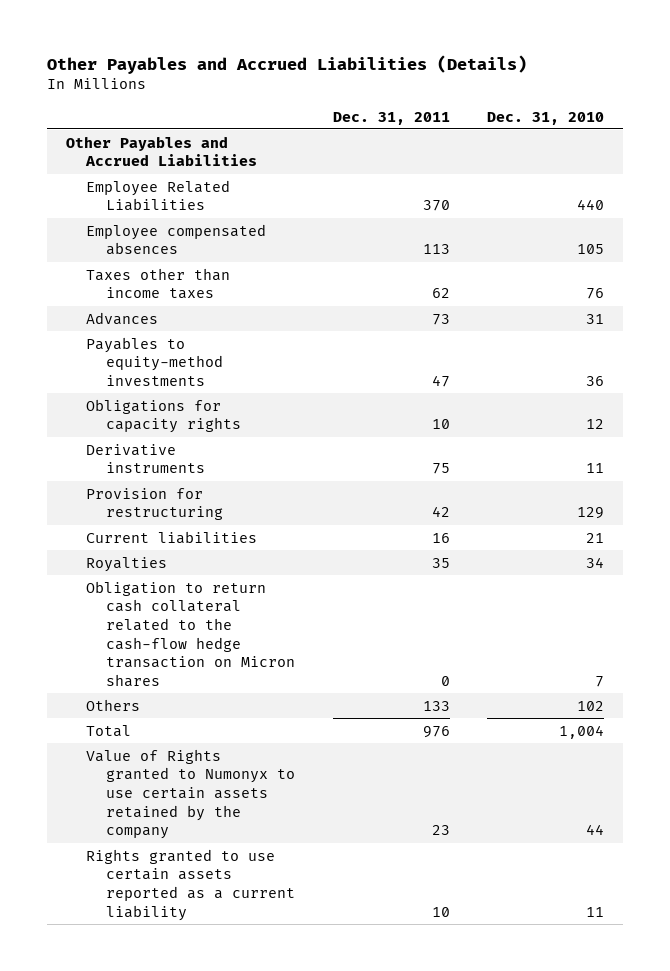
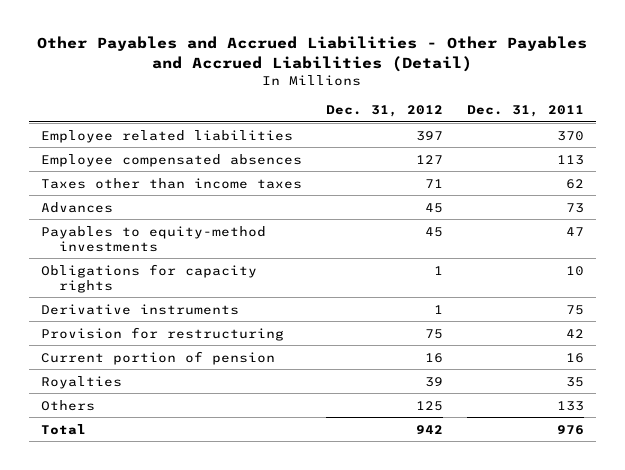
- Other Payables and Accrued Liabilities (Details)
+ Other Payables and Accrued Liabilities - Other Payables and Accrued Liabilities (Detail)
- | Dec. 31, 2011 | Dec. 31, 2010
+ | Dec. 31, 2012 | Dec. 31, 2011
- Other Payables and Accrued Liabilities
- Employee Related Liabilities | 370 | 440
+ Employee related liabilities | 397 | 370
- Current liabilities | 16 | 21
+ Current portion of pension | 16 | 16
- Obligation to return cash collateral related to the cash-flow hedge transaction on Micron shares | 0 | 7
- Value of Rights granted to Numonyx to use certain assets retained by the company | 23 | 44
- Rights granted to use certain assets reported as a current liability | 10 | 11

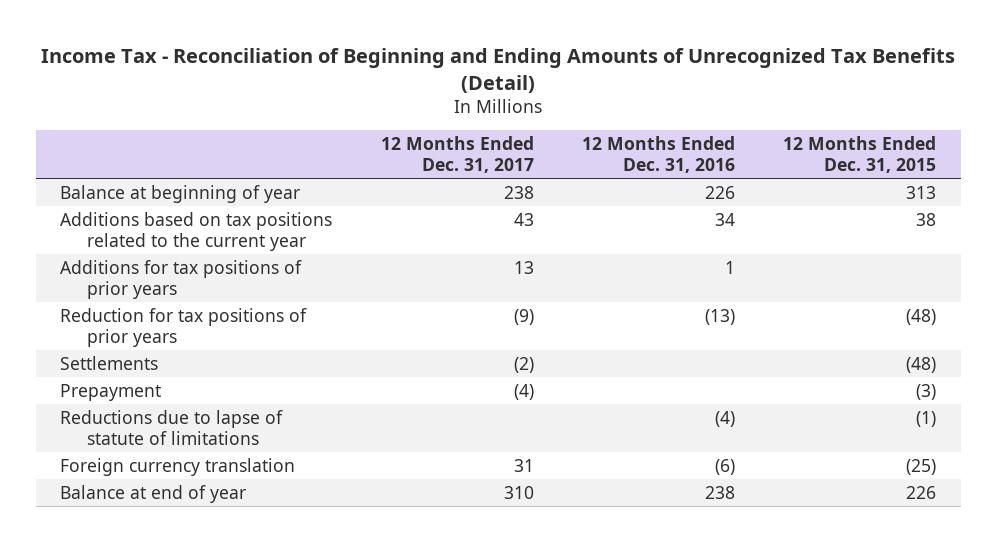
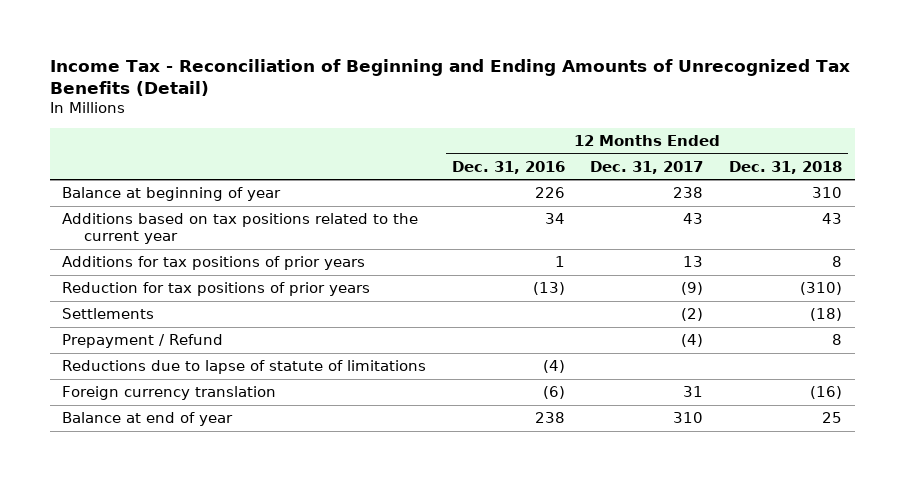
- | 12 Months Ended Dec. 31, 2017 | 12 Months Ended Dec. 31, 2016 | 12 Months Ended Dec. 31, 2015
+ | 12 Months Ended Dec. 31, 2016 | 12 Months Ended Dec. 31, 2017 | 12 Months Ended Dec. 31, 2018
- Prepayment | (4) | | (3)
+ Prepayment / Refund | | (4) | 8

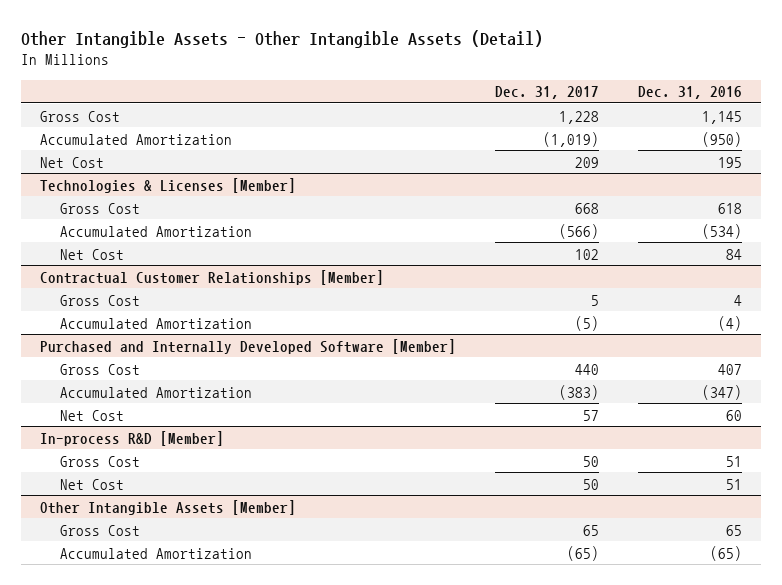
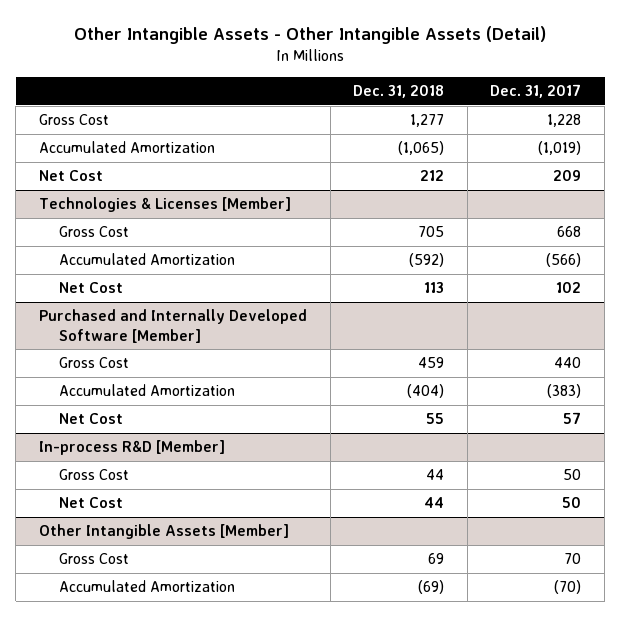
- | Dec. 31, 2017 | Dec. 31, 2016
+ | Dec. 31, 2018 | Dec. 31, 2017
- Contractual Customer Relationships [Member]
- Gross Cost | 5 | 4
- Accumulated Amortization | (5) | (4)
@ Other Intangible Assets [Member]
- Gross Cost | 65 | 65
- Accumulated Amortization | (65) | (65)
+ Gross Cost | 69 | 70
+ Accumulated Amortization | (69) | (70)

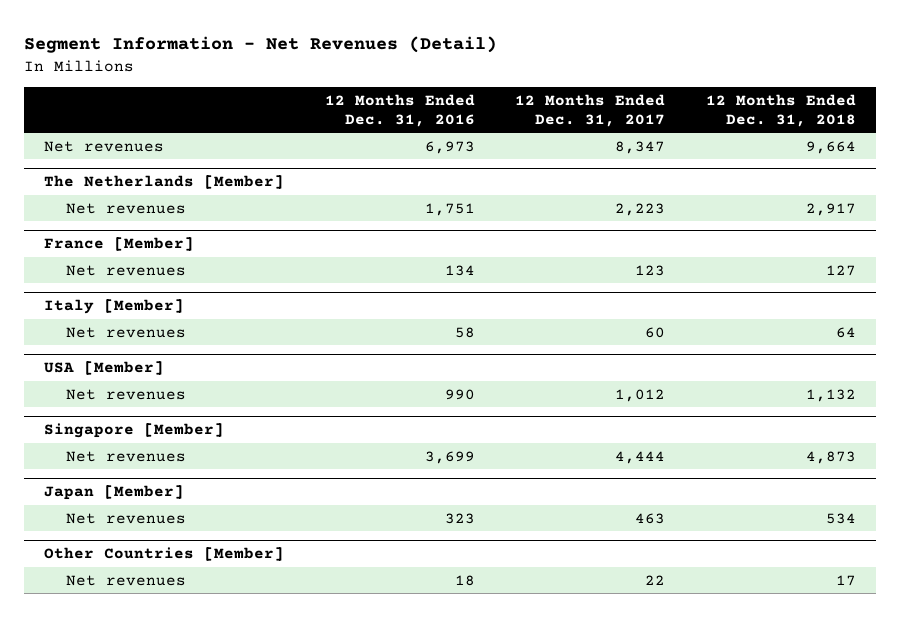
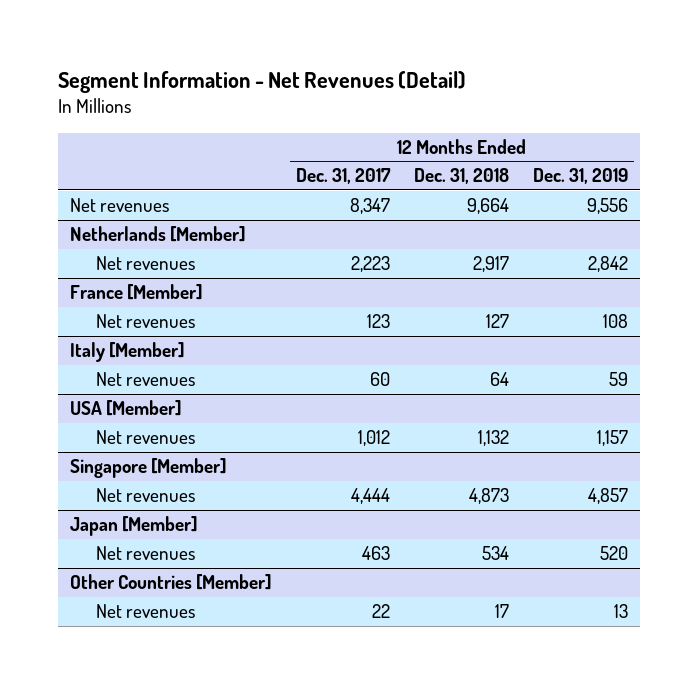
- | 12 Months Ended Dec. 31, 2016 | 12 Months Ended Dec. 31, 2017 | 12 Months Ended Dec. 31, 2018
+ | 12 Months Ended Dec. 31, 2017 | 12 Months Ended Dec. 31, 2018 | 12 Months Ended Dec. 31, 2019
- The Netherlands [Member]
+ Netherlands [Member]

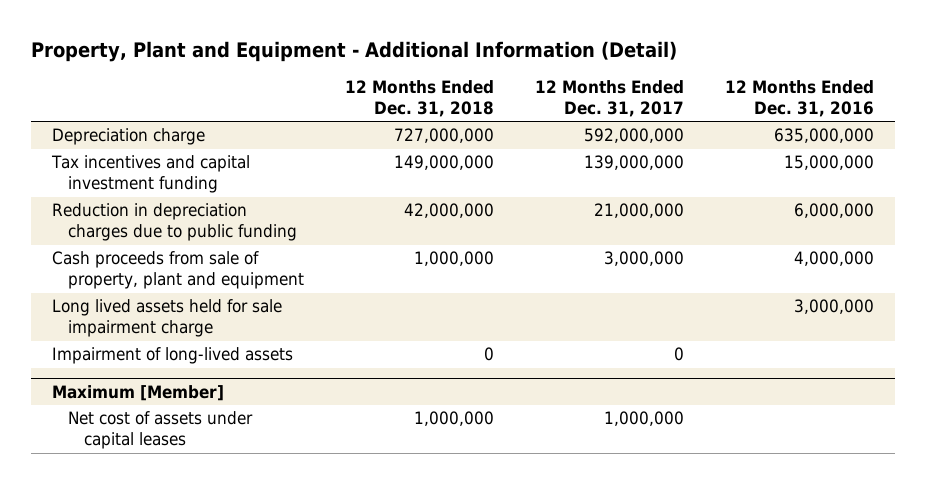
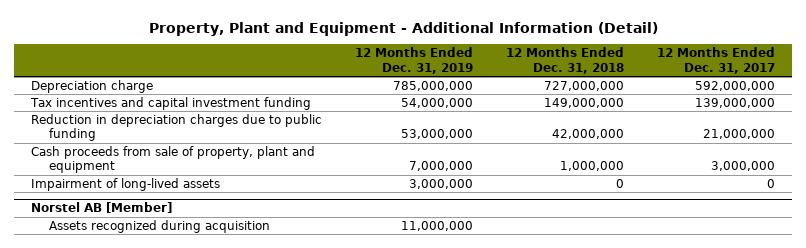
- | 12 Months Ended Dec. 31, 2018 | 12 Months Ended Dec. 31, 2017 | 12 Months Ended Dec. 31, 2016
+ | 12 Months Ended Dec. 31, 2019 | 12 Months Ended Dec. 31, 2018 | 12 Months Ended Dec. 31, 2017
- Long lived assets held for sale impairment charge | | | 3,000,000
- Maximum [Member]
- Net cost of assets under capital leases | 1,000,000 | 1,000,000 |
+ Norstel AB [Member]
+ Assets recognized during acquisition | 11,000,000 | |

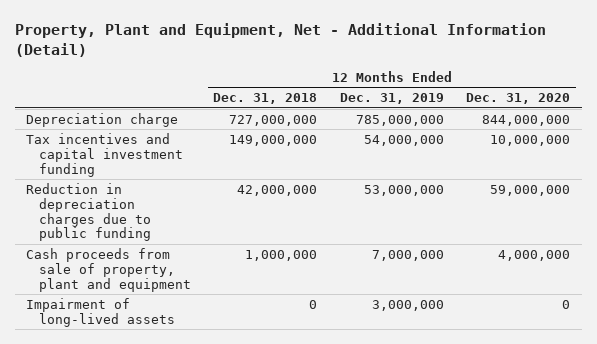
- Property, Plant and Equipment - Additional Information (Detail)
+ Property, Plant and Equipment, Net - Additional Information (Detail)
- | 12 Months Ended Dec. 31, 2019 | 12 Months Ended Dec. 31, 2018 | 12 Months Ended Dec. 31, 2017
+ | 12 Months Ended Dec. 31, 2018 | 12 Months Ended Dec. 31, 2019 | 12 Months Ended Dec. 31, 2020
- Norstel AB [Member]
- Assets recognized during acquisition | 11,000,000 | |

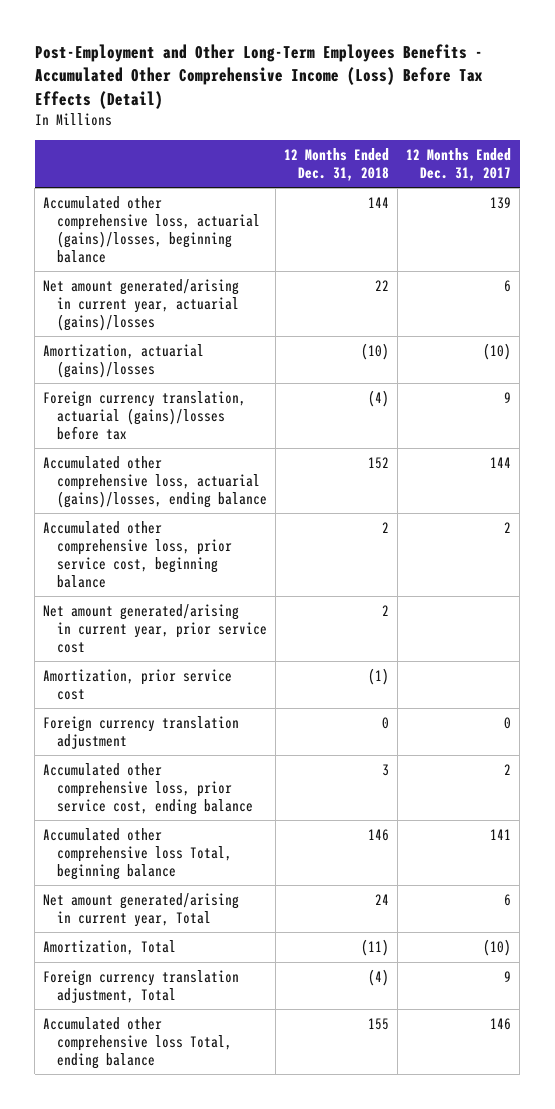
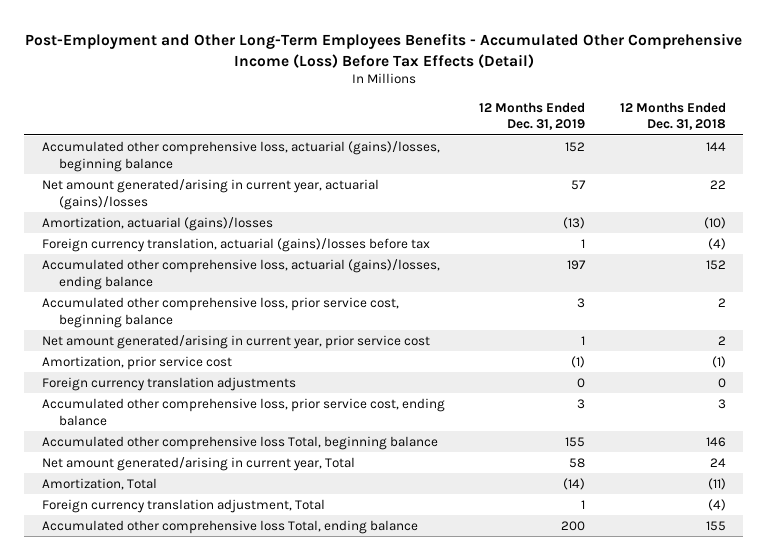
- | 12 Months Ended Dec. 31, 2018 | 12 Months Ended Dec. 31, 2017
+ | 12 Months Ended Dec. 31, 2019 | 12 Months Ended Dec. 31, 2018
- Foreign currency translation adjustment | 0 | 0
+ Foreign currency translation adjustments | 0 | 0

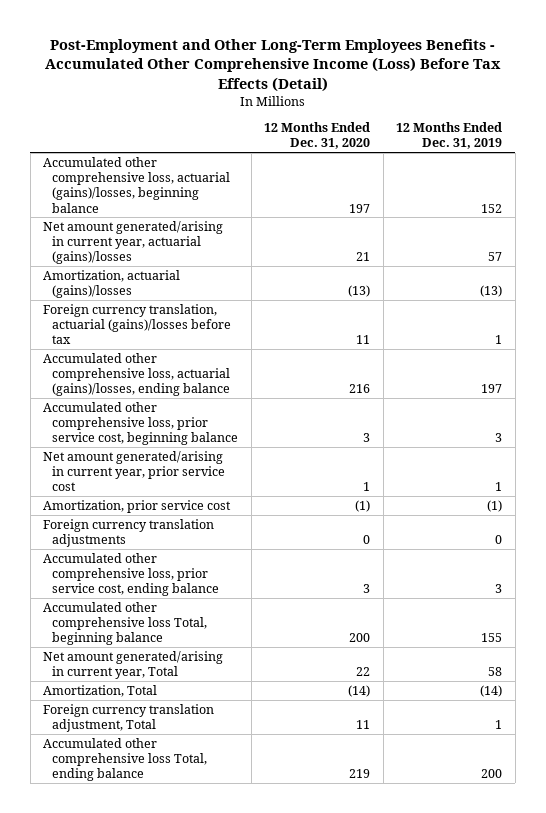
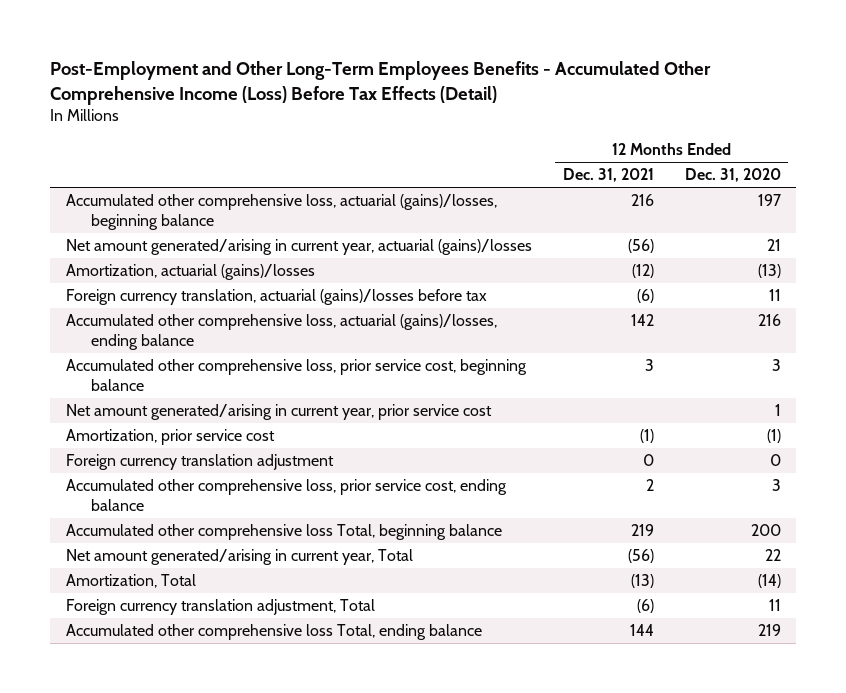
- | 12 Months Ended Dec. 31, 2020 | 12 Months Ended Dec. 31, 2019
+ | 12 Months Ended Dec. 31, 2021 | 12 Months Ended Dec. 31, 2020
- Foreign currency translation adjustments | 0 | 0
+ Foreign currency translation adjustment | 0 | 0

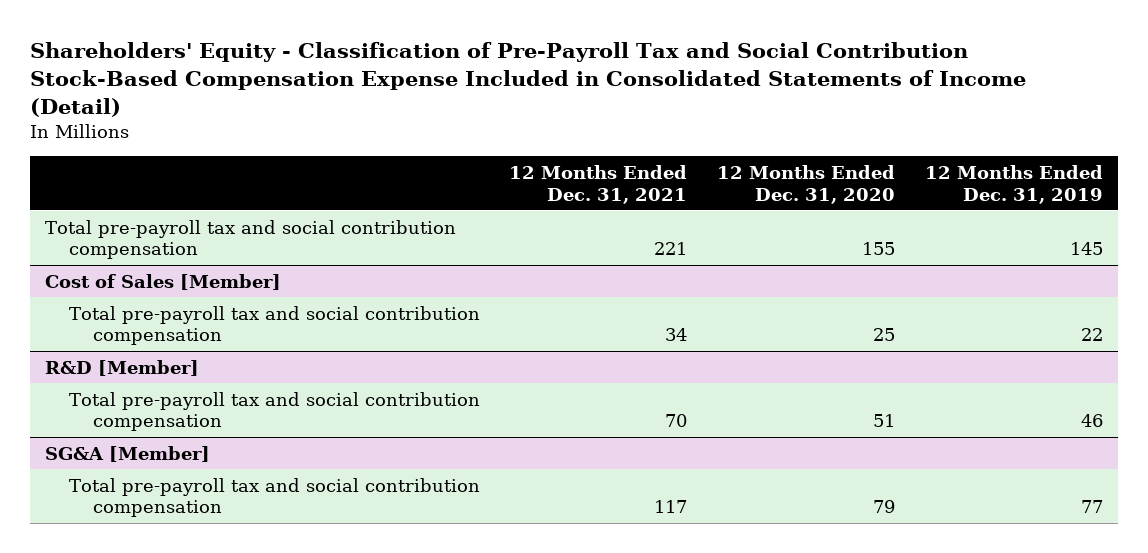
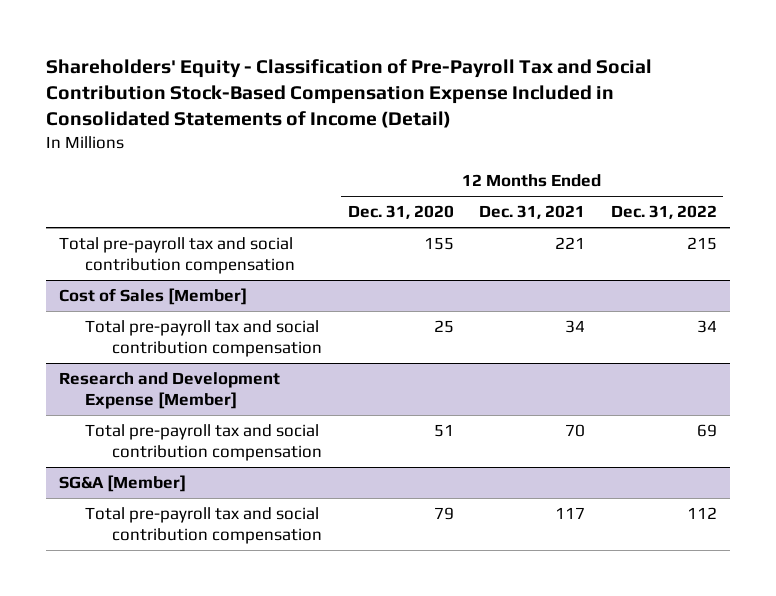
- | 12 Months Ended Dec. 31, 2021 | 12 Months Ended Dec. 31, 2020 | 12 Months Ended Dec. 31, 2019
+ | 12 Months Ended Dec. 31, 2020 | 12 Months Ended Dec. 31, 2021 | 12 Months Ended Dec. 31, 2022
- R&D [Member]
+ Research and Development Expense [Member]

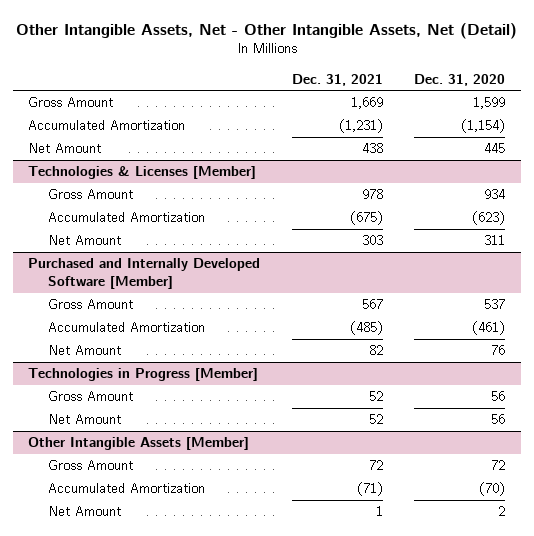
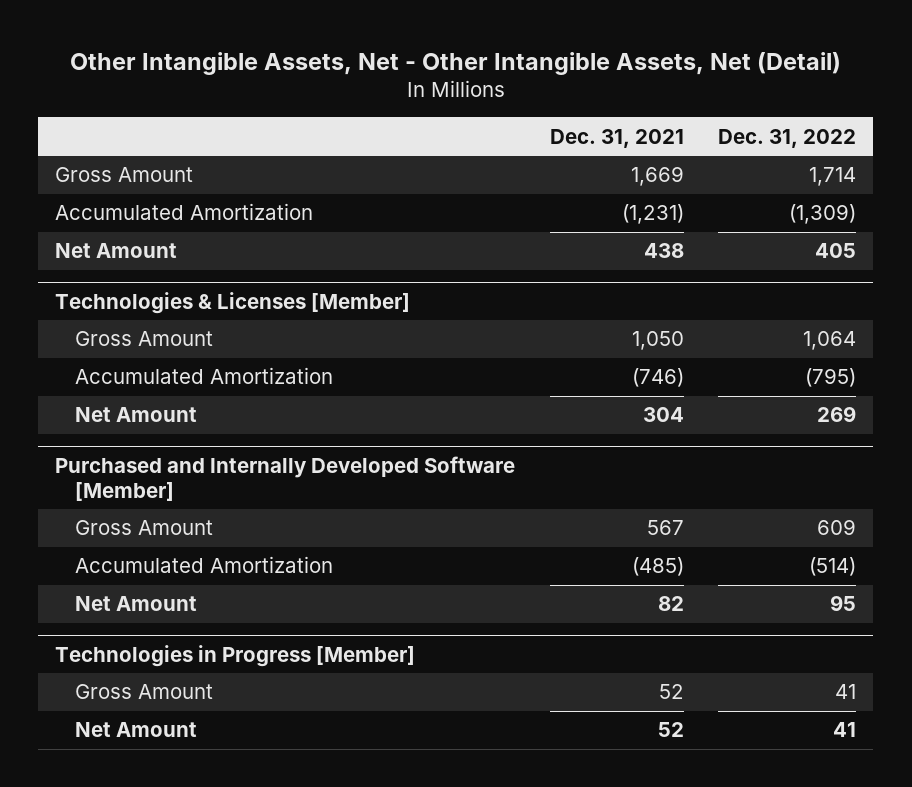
- | Dec. 31, 2021 | Dec. 31, 2020
+ | Dec. 31, 2021 | Dec. 31, 2022
@ Technologies & Licenses [Member]
- Gross Amount | 978 | 934
- Accumulated Amortization | (675) | (623)
- Net Amount | 303 | 311
+ Gross Amount | 1,050 | 1,064
+ Accumulated Amortization | (746) | (795)
+ Net Amount | 304 | 269
- Other Intangible Assets [Member]
- Gross Amount | 72 | 72
- Accumulated Amortization | (71) | (70)
- Net Amount | 1 | 2

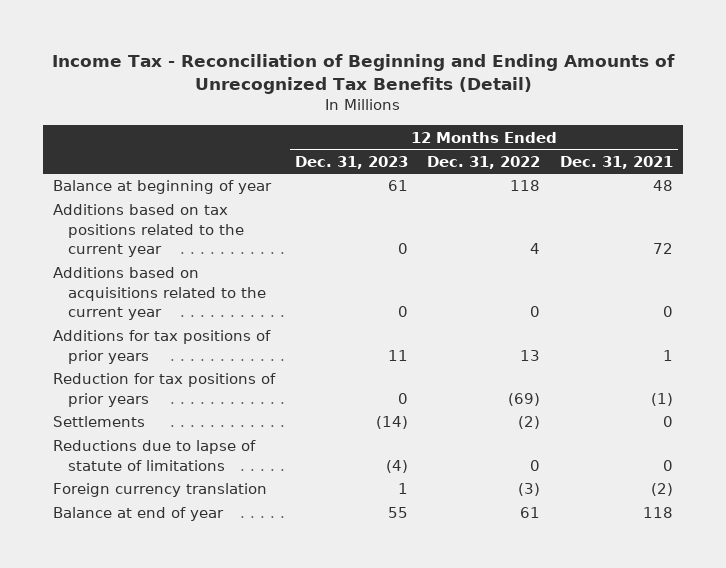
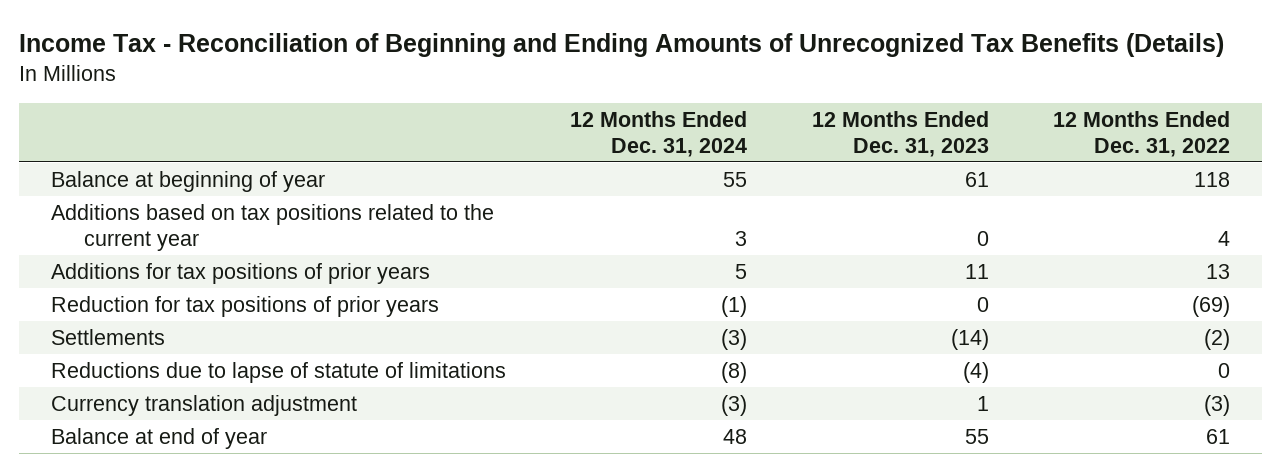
- Income Tax - Reconciliation of Beginning and Ending Amounts of Unrecognized Tax Benefits (Detail)
+ Income Tax - Reconciliation of Beginning and Ending Amounts of Unrecognized Tax Benefits (Details)
- | 12 Months Ended Dec. 31, 2023 | 12 Months Ended Dec. 31, 2022 | 12 Months Ended Dec. 31, 2021
+ | 12 Months Ended Dec. 31, 2024 | 12 Months Ended Dec. 31, 2023 | 12 Months Ended Dec. 31, 2022
- Additions based on acquisitions related to the current year | 0 | 0 | 0
- Foreign currency translation | 1 | (3) | (2)
+ Currency translation adjustment | (3) | 1 | (3)

